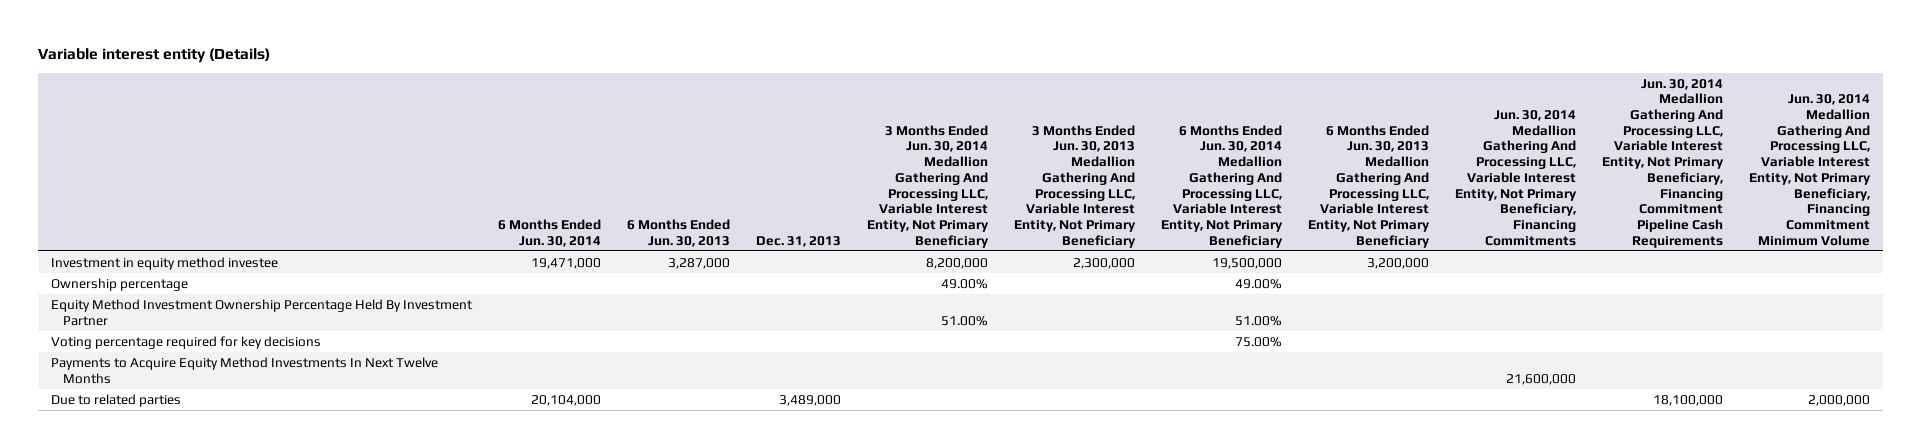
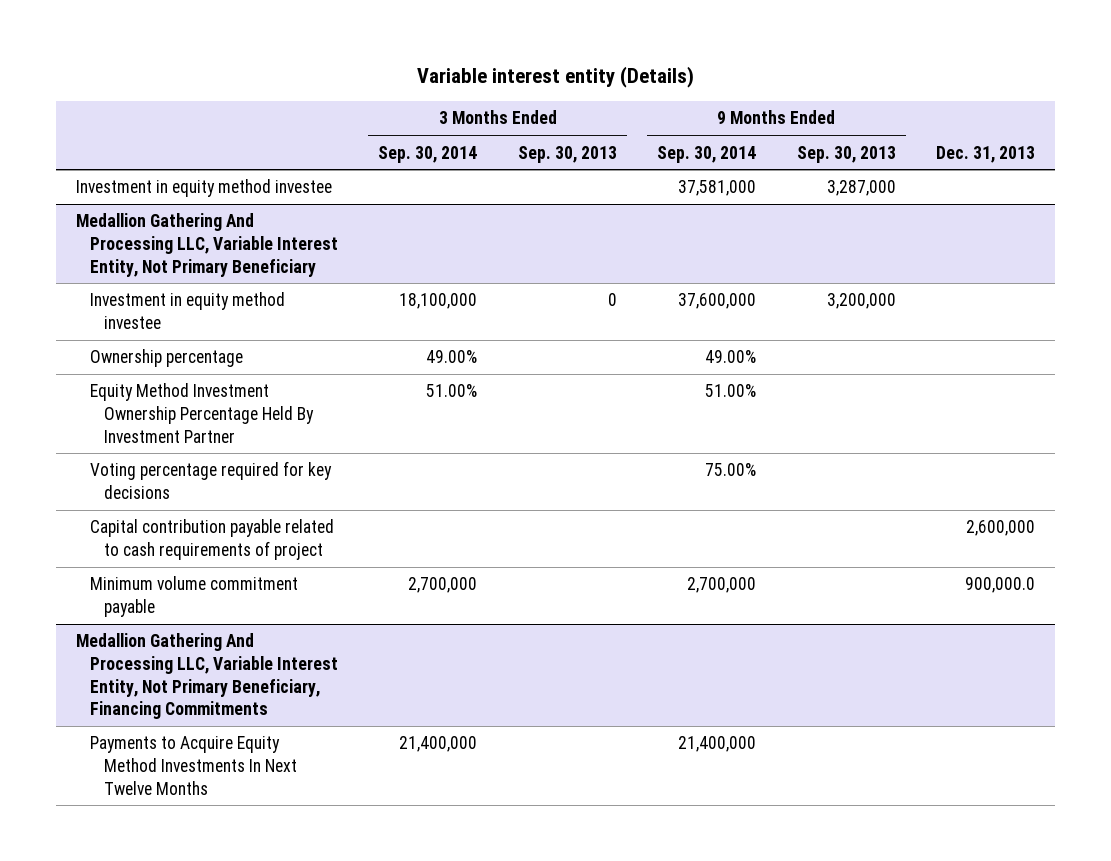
- | 6 Months Ended Jun. 30, 2014 | 6 Months Ended Jun. 30, 2013 | Dec. 31, 2013 | 3 Months Ended Jun. 30, 2014 Medallion Gathering And Processing LLC, Variable Interest Entity, Not Primary Beneficiary | 3 Months Ended Jun. 30, 2013 Medallion Gathering And Processing LLC, Variable Interest Entity, Not Primary Beneficiary | 6 Months Ended Jun. 30, 2014 Medallion Gathering And Processing LLC, Variable Interest Entity, Not Primary Beneficiary | 6 Months Ended Jun. 30, 2013 Medallion Gathering And Processing LLC, Variable Interest Entity, Not Primary Beneficiary | Jun. 30, 2014 Medallion Gathering And Processing LLC, Variable Interest Entity, Not Primary Beneficiary, Financing Commitments | Jun. 30, 2014 Medallion Gathering And Processing LLC, Variable Interest Entity, Not Primary Beneficiary, Financing Commitment Pipeline Cash Requirements | Jun. 30, 2014 Medallion Gathering And Processing LLC, Variable Interest Entity, Not Primary Beneficiary, Financing Commitment Minimum Volume
+ | 3 Months Ended Sep. 30, 2014 | 3 Months Ended Sep. 30, 2013 | 9 Months Ended Sep. 30, 2014 | 9 Months Ended Sep. 30, 2013 | Dec. 31, 2013
- Ownership percentage | | | | 49.00% | | 49.00% | | | |
- Equity Method Investment Ownership Percentage Held By Investment Partner | | | | 51.00% | | 51.00% | | | |
- Voting percentage required for key decisions | | | | | | 75.00% | | | |
- Payments to Acquire Equity Method Investments In Next Twelve Months | | | | | | | | 21,600,000 | |
- Due to related parties | 20,104,000 | | 3,489,000 | | | | | | 18,100,000 | 2,000,000
+ Medallion Gathering And Processing LLC, Variable Interest Entity, Not Primary Beneficiary
+ Investment in equity method investee | 18,100,000 | 0 | 37,600,000 | 3,200,000 |
+ Ownership percentage | 49.00% | | 49.00% | |
+ Equity Method Investment Ownership Percentage Held By Investment Partner | 51.00% | | 51.00% | |
+ Voting percentage required for key decisions | | | 75.00% | |
+ Capital contribution payable related to cash requirements of project | | | | | 2,600,000
+ Minimum volume commitment payable | 2,700,000 | | 2,700,000 | | 900,000.0
+ Medallion Gathering And Processing LLC, Variable Interest Entity, Not Primary Beneficiary, Financing Commitments
+ Payments to Acquire Equity Method Investments In Next Twelve Months | 21,400,000 | | 21,400,000 | |

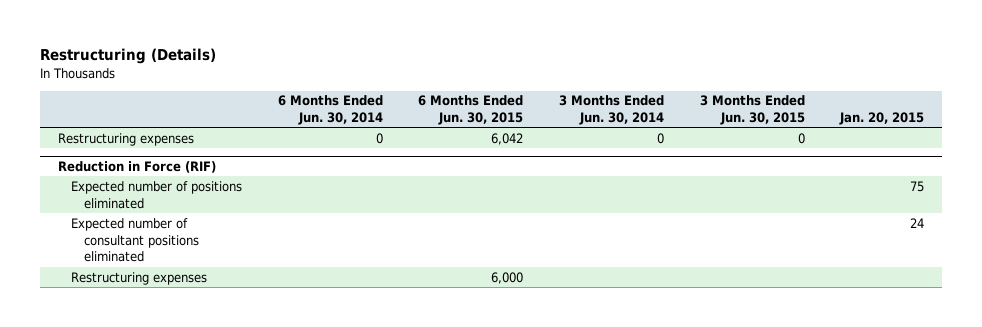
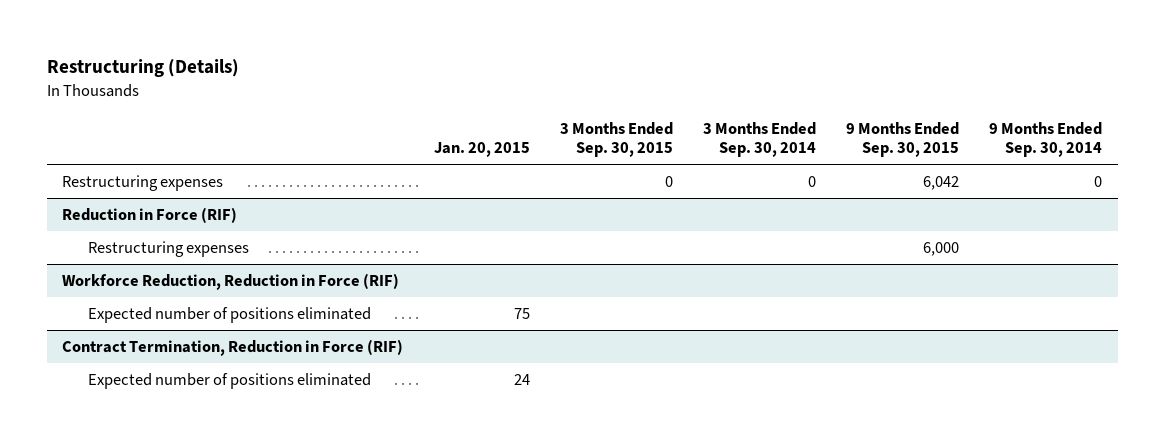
- | 6 Months Ended Jun. 30, 2014 | 6 Months Ended Jun. 30, 2015 | 3 Months Ended Jun. 30, 2014 | 3 Months Ended Jun. 30, 2015 | Jan. 20, 2015
+ | Jan. 20, 2015 | 3 Months Ended Sep. 30, 2015 | 3 Months Ended Sep. 30, 2014 | 9 Months Ended Sep. 30, 2015 | 9 Months Ended Sep. 30, 2014
@ Reduction in Force (RIF)
- Expected number of positions eliminated | | | | | 75
- Expected number of consultant positions eliminated | | | | | 24
+ Workforce Reduction, Reduction in Force (RIF)
+ Expected number of positions eliminated | 75 | | | |
+ Contract Termination, Reduction in Force (RIF)
+ Expected number of positions eliminated | 24 | | | |

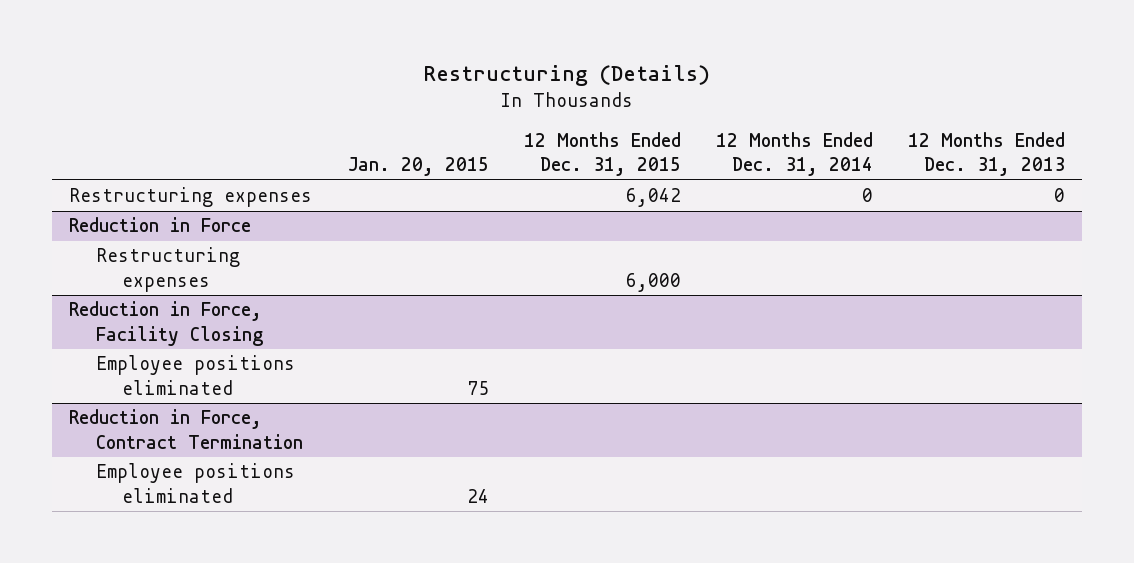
- | Jan. 20, 2015 | 3 Months Ended Sep. 30, 2015 | 3 Months Ended Sep. 30, 2014 | 9 Months Ended Sep. 30, 2015 | 9 Months Ended Sep. 30, 2014
+ | Jan. 20, 2015 | 12 Months Ended Dec. 31, 2015 | 12 Months Ended Dec. 31, 2014 | 12 Months Ended Dec. 31, 2013
- Reduction in Force (RIF)
+ Reduction in Force
- Workforce Reduction, Reduction in Force (RIF)
- Expected number of positions eliminated | 75 | | | |
- Contract Termination, Reduction in Force (RIF)
- Expected number of positions eliminated | 24 | | | |
+ Reduction in Force, Facility Closing
+ Employee positions eliminated | 75 | | |
+ Reduction in Force, Contract Termination
+ Employee positions eliminated | 24 | | |

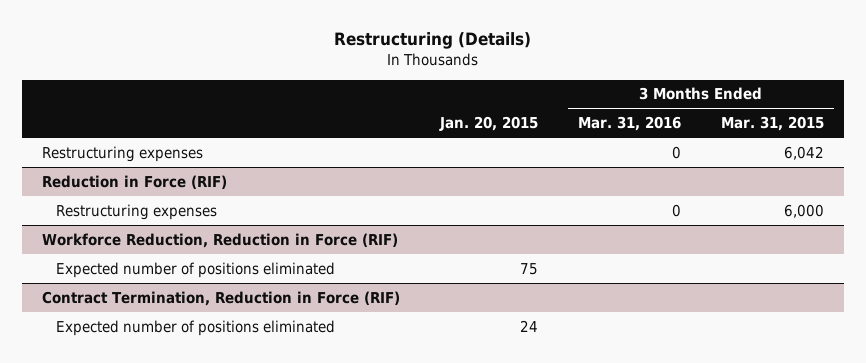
- | Jan. 20, 2015 | 12 Months Ended Dec. 31, 2015 | 12 Months Ended Dec. 31, 2014 | 12 Months Ended Dec. 31, 2013
+ | Jan. 20, 2015 | 3 Months Ended Mar. 31, 2016 | 3 Months Ended Mar. 31, 2015
- Reduction in Force
+ Reduction in Force (RIF)
- Reduction in Force, Facility Closing
- Employee positions eliminated | 75 | | |
- Reduction in Force, Contract Termination
- Employee positions eliminated | 24 | | |
+ Workforce Reduction, Reduction in Force (RIF)
+ Expected number of positions eliminated | 75 | |
+ Contract Termination, Reduction in Force (RIF)
+ Expected number of positions eliminated | 24 | |

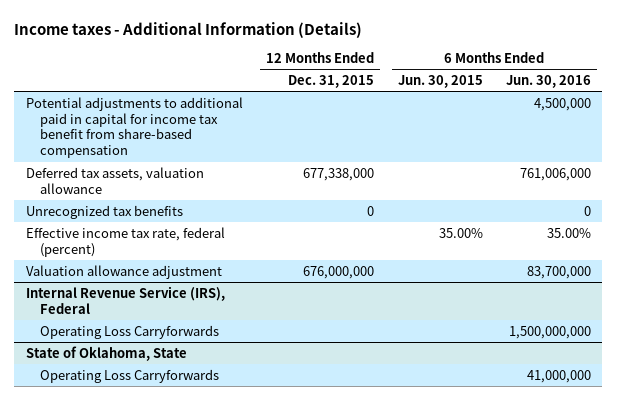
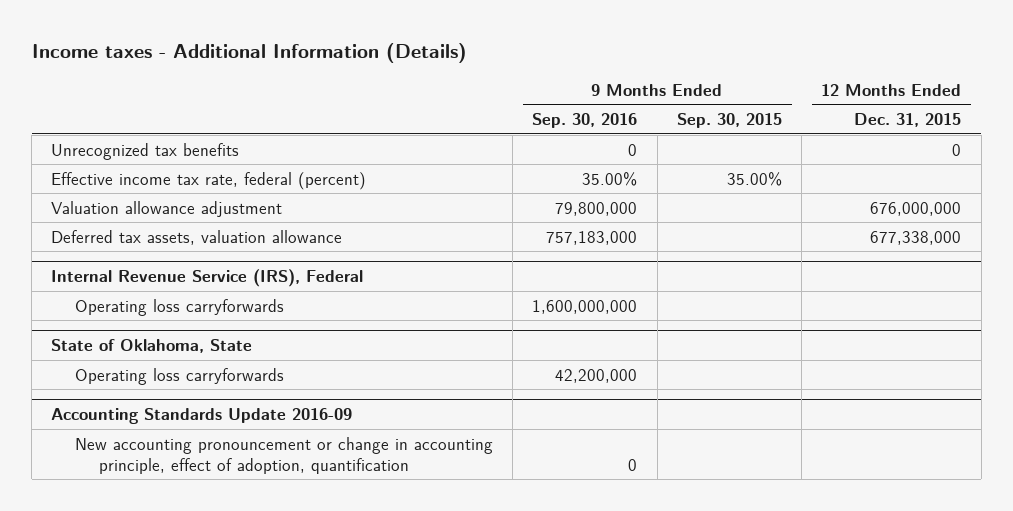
- | 12 Months Ended Dec. 31, 2015 | 6 Months Ended Jun. 30, 2015 | 6 Months Ended Jun. 30, 2016
+ | 9 Months Ended Sep. 30, 2016 | 9 Months Ended Sep. 30, 2015 | 12 Months Ended Dec. 31, 2015
- Potential adjustments to additional paid in capital for income tax benefit from share-based compensation | | | 4,500,000
moved down: Deferred tax assets, valuation allowance | 757,183,000 | | 677,338,000
@ Internal Revenue Service (IRS), Federal
- Operating Loss Carryforwards | | | 1,500,000,000
+ Operating loss carryforwards | 1,600,000,000 | |
@ State of Oklahoma, State
- Operating Loss Carryforwards | | | 41,000,000
+ Operating loss carryforwards | 42,200,000 | |
+ Accounting Standards Update 2016-09
+ New accounting pronouncement or change in accounting principle, effect of adoption, quantification | 0 | |

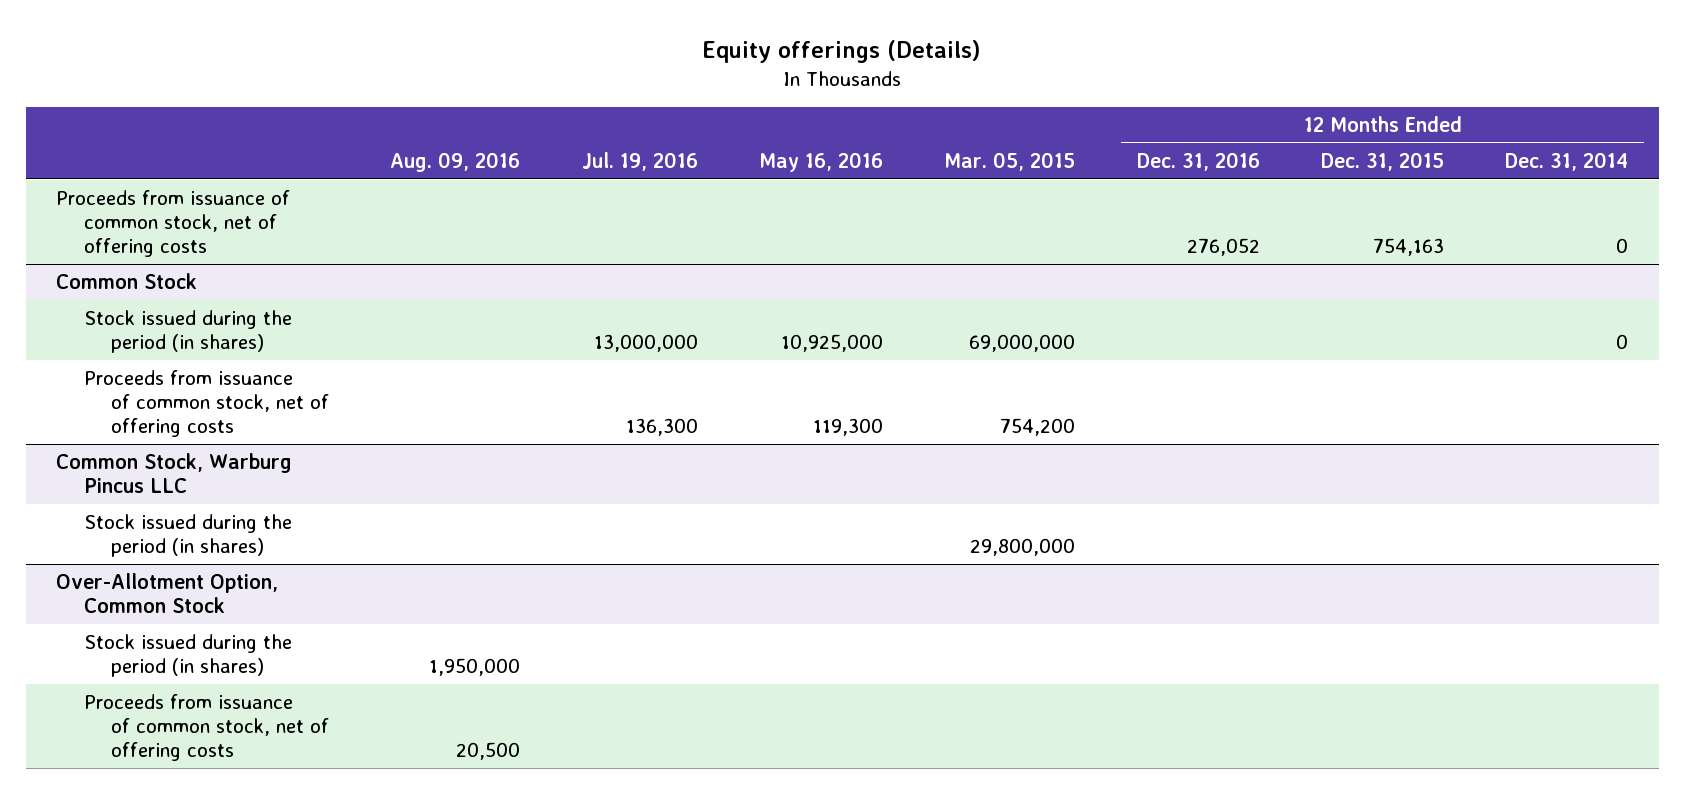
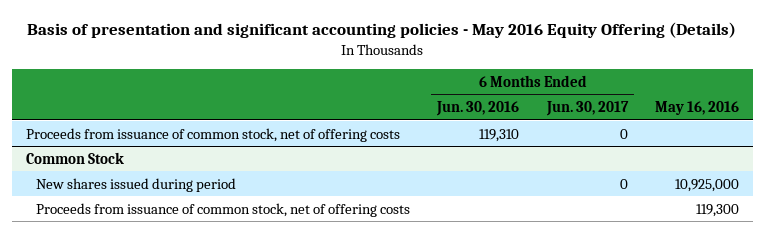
- Equity offerings (Details)
+ Basis of presentation and significant accounting policies - May 2016 Equity Offering (Details)
- | Aug. 09, 2016 | Jul. 19, 2016 | May 16, 2016 | Mar. 05, 2015 | 12 Months Ended Dec. 31, 2016 | 12 Months Ended Dec. 31, 2015 | 12 Months Ended Dec. 31, 2014
+ | 6 Months Ended Jun. 30, 2016 | 6 Months Ended Jun. 30, 2017 | May 16, 2016
@ Common Stock
- Stock issued during the period (in shares) | | 13,000,000 | 10,925,000 | 69,000,000 | | | 0
+ New shares issued during period | | 0 | 10,925,000
- Common Stock, Warburg Pincus LLC
- Stock issued during the period (in shares) | | | | 29,800,000 | | |
- Over-Allotment Option, Common Stock
- Stock issued during the period (in shares) | 1,950,000 | | | | | |
- Proceeds from issuance of common stock, net of offering costs | 20,500 | | | | | |

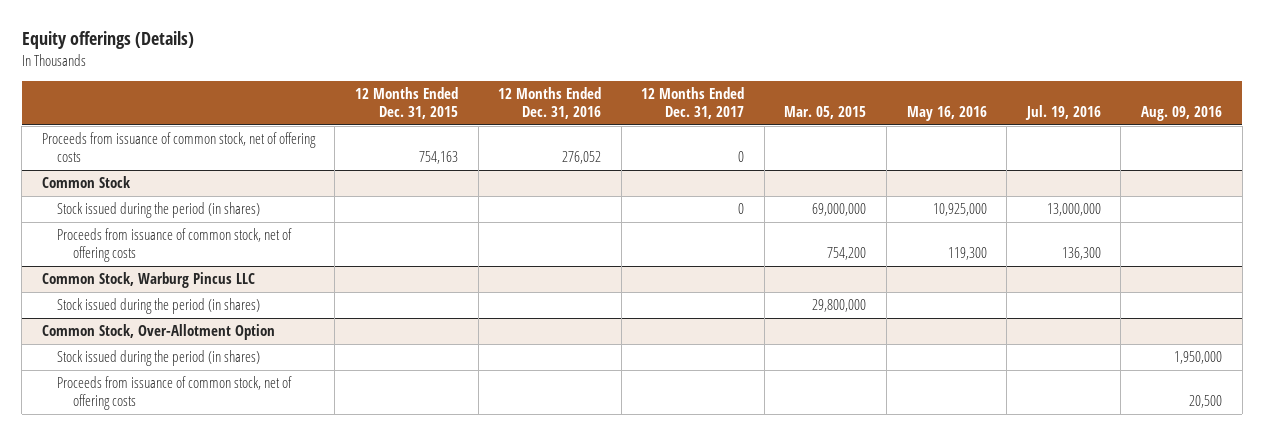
- Basis of presentation and significant accounting policies - May 2016 Equity Offering (Details)
+ Equity offerings (Details)
- | 6 Months Ended Jun. 30, 2016 | 6 Months Ended Jun. 30, 2017 | May 16, 2016
+ | 12 Months Ended Dec. 31, 2015 | 12 Months Ended Dec. 31, 2016 | 12 Months Ended Dec. 31, 2017 | Mar. 05, 2015 | May 16, 2016 | Jul. 19, 2016 | Aug. 09, 2016
@ Common Stock
- New shares issued during period | | 0 | 10,925,000
+ Stock issued during the period (in shares) | | | 0 | 69,000,000 | 10,925,000 | 13,000,000 |
+ Common Stock, Warburg Pincus LLC
+ Stock issued during the period (in shares) | | | | 29,800,000 | | |
+ Common Stock, Over-Allotment Option
+ Stock issued during the period (in shares) | | | | | | | 1,950,000
+ Proceeds from issuance of common stock, net of offering costs | | | | | | | 20,500

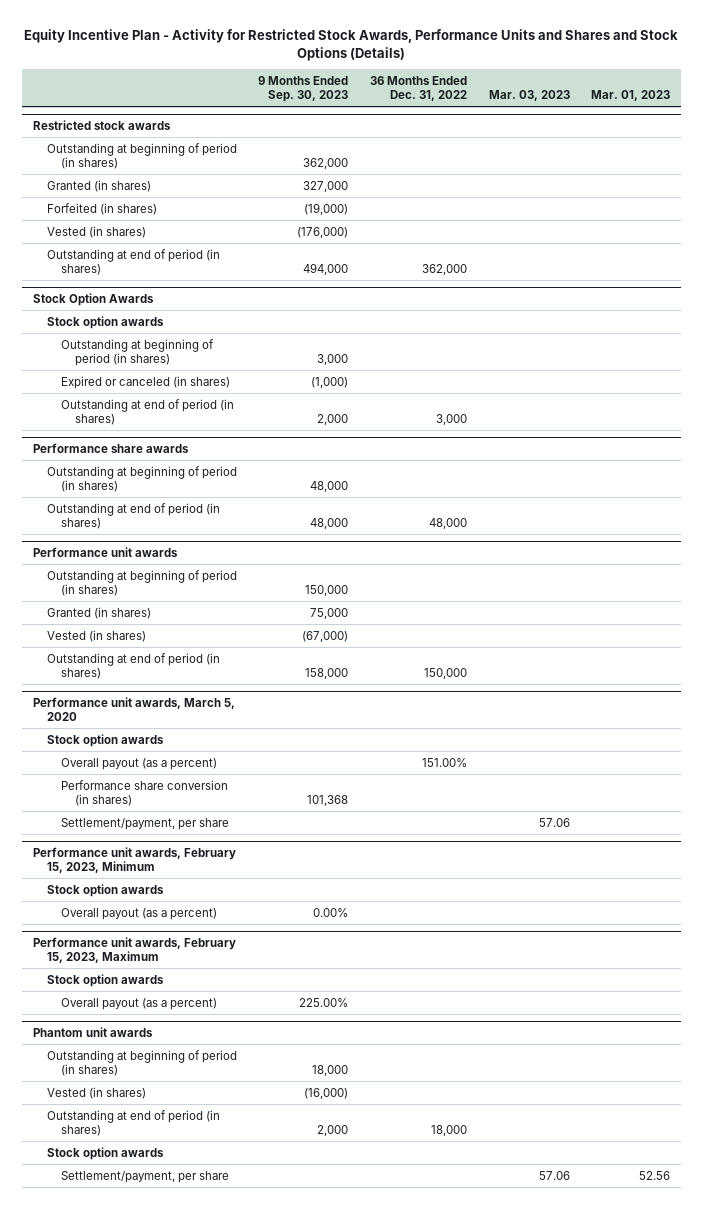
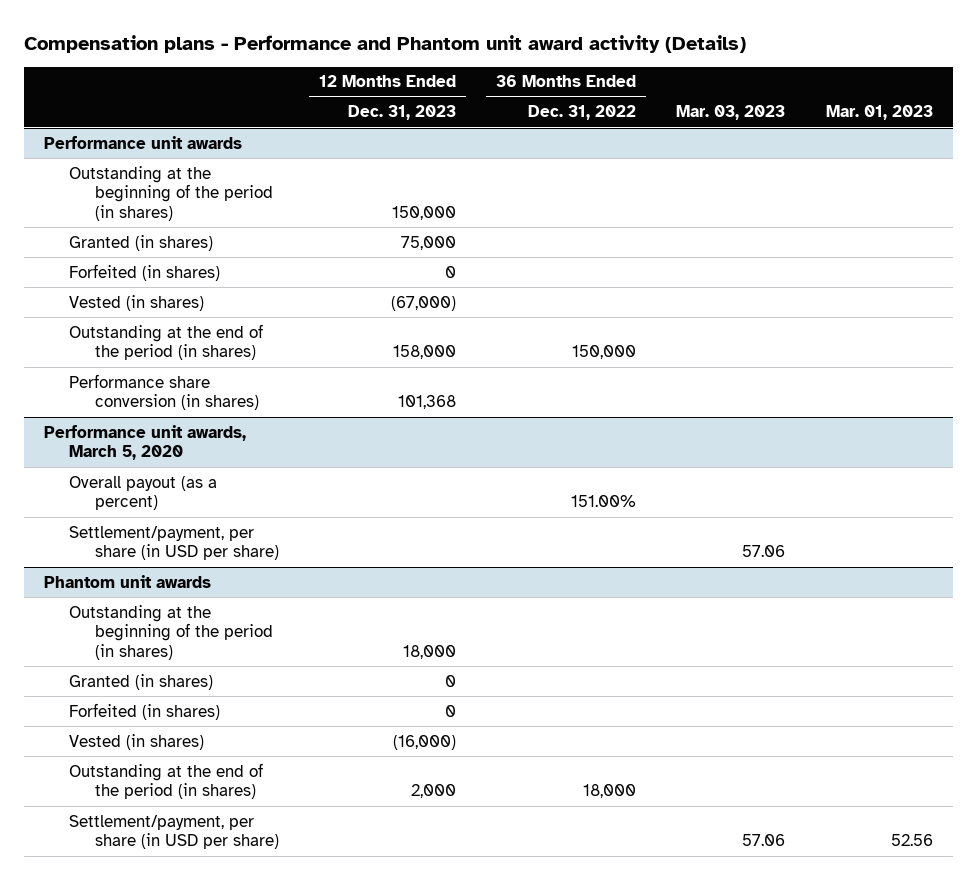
- Equity Incentive Plan - Activity for Restricted Stock Awards, Performance Units and Shares and Stock Options (Details)
+ Compensation plans - Performance and Phantom unit award activity (Details)
- | 9 Months Ended Sep. 30, 2023 | 36 Months Ended Dec. 31, 2022 | Mar. 03, 2023 | Mar. 01, 2023
+ | 12 Months Ended Dec. 31, 2023 | 36 Months Ended Dec. 31, 2022 | Mar. 03, 2023 | Mar. 01, 2023
- Restricted stock awards
- Outstanding at beginning of period (in shares) | 362,000 | | |
- Granted (in shares) | 327,000 | | |
- Forfeited (in shares) | (19,000) | | |
- Vested (in shares) | (176,000) | | |
- Outstanding at end of period (in shares) | 494,000 | 362,000 | |
- Stock Option Awards
- Stock option awards
- Outstanding at beginning of period (in shares) | 3,000 | | |
- Expired or canceled (in shares) | (1,000) | | |
- Outstanding at end of period (in shares) | 2,000 | 3,000 | |
- Performance share awards
- Outstanding at beginning of period (in shares) | 48,000 | | |
- Outstanding at end of period (in shares) | 48,000 | 48,000 | |
@ Performance unit awards
- Outstanding at beginning of period (in shares) | 150,000 | | |
+ Outstanding at the beginning of the period (in shares) | 150,000 | | |
+ Forfeited (in shares) | 0 | | |
- Outstanding at end of period (in shares) | 158,000 | 150,000 | |
+ Outstanding at the end of the period (in shares) | 158,000 | 150,000 | |
+ Performance share conversion (in shares) | 101,368 | | |
@ Performance unit awards, March 5, 2020
- Stock option awards
- Performance share conversion (in shares) | 101,368 | | |
- Settlement/payment, per share | | | 57.06 |
- Performance unit awards, February 15, 2023, Minimum
- Stock option awards
- Overall payout (as a percent) | 0.00% | | |
- Performance unit awards, February 15, 2023, Maximum
- Stock option awards
- Overall payout (as a percent) | 225.00% | | |
@ Performance unit awards, March 5, 2020
+ Settlement/payment, per share (in USD per share) | | | 57.06 |
@ Phantom unit awards
- Outstanding at beginning of period (in shares) | 18,000 | | |
+ Outstanding at the beginning of the period (in shares) | 18,000 | | |
+ Granted (in shares) | 0 | | |
+ Forfeited (in shares) | 0 | | |
- Outstanding at end of period (in shares) | 2,000 | 18,000 | |
- Stock option awards
- Settlement/payment, per share | | | 57.06 | 52.56
+ Outstanding at the end of the period (in shares) | 2,000 | 18,000 | |
+ Settlement/payment, per share (in USD per share) | | | 57.06 | 52.56

